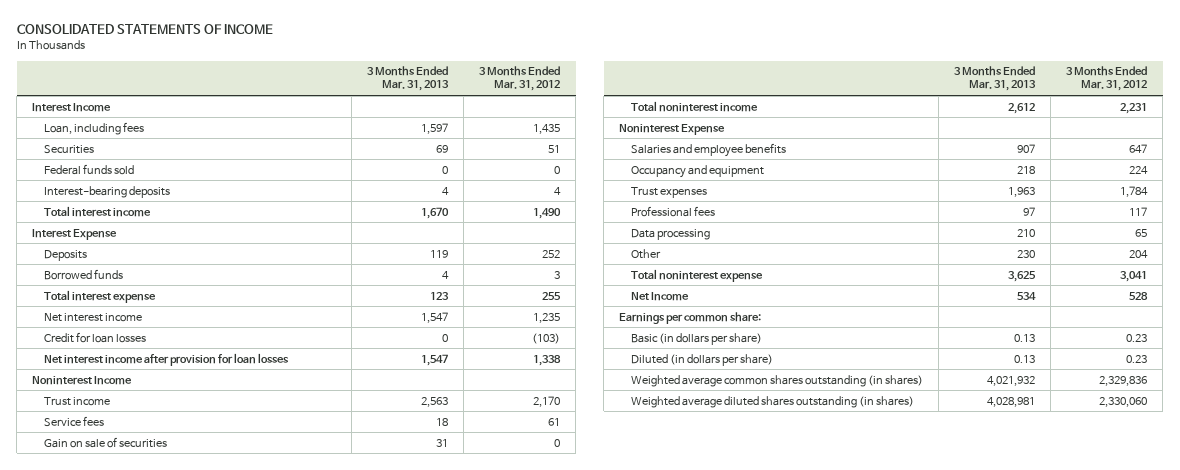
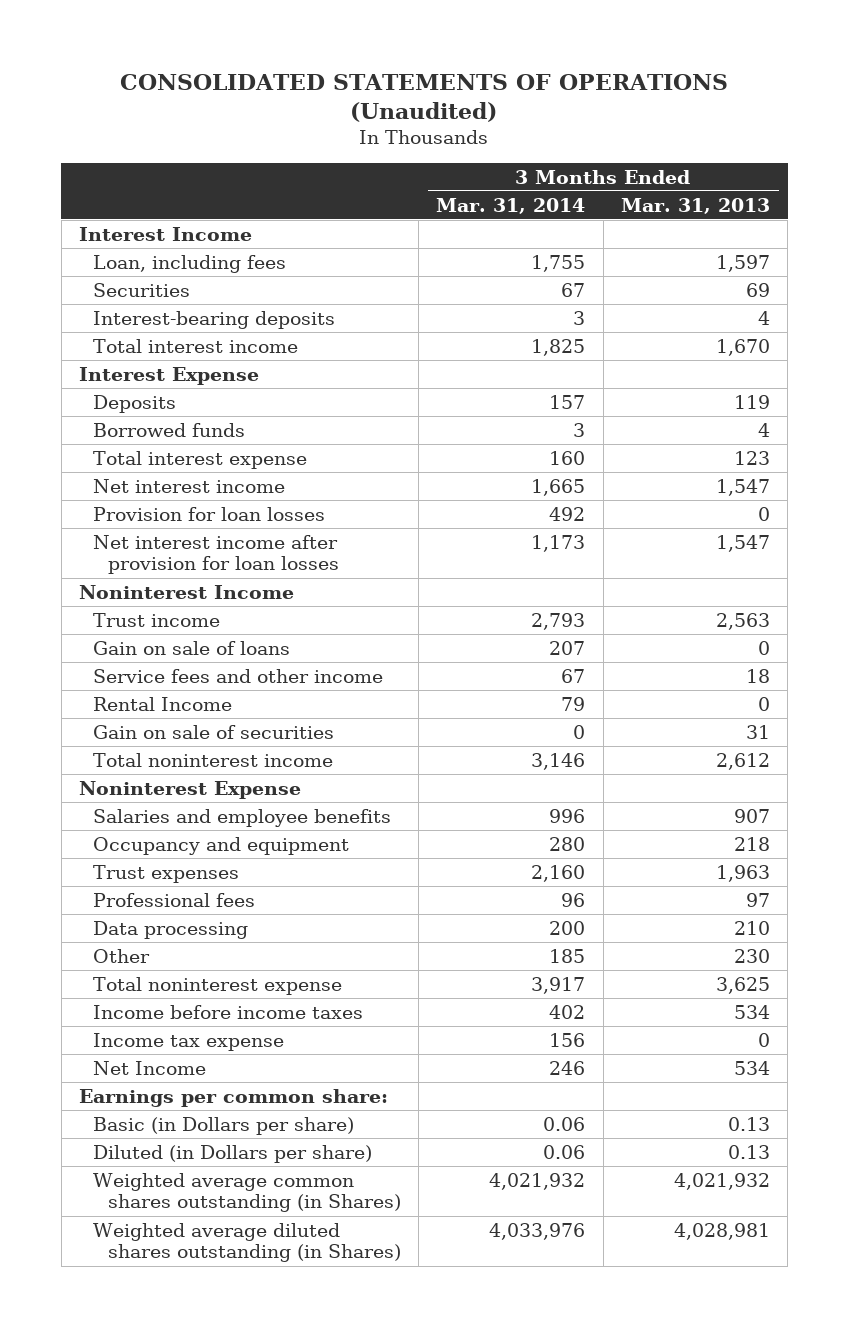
- CONSOLIDATED STATEMENTS OF INCOME
+ CONSOLIDATED STATEMENTS OF OPERATIONS (Unaudited)
- | 3 Months Ended Mar. 31, 2013 | 3 Months Ended Mar. 31, 2012
+ | 3 Months Ended Mar. 31, 2014 | 3 Months Ended Mar. 31, 2013
- Federal funds sold | 0 | 0
- Credit for loan losses | 0 | (103)
+ Provision for loan losses | 492 | 0
- Service fees | 18 | 61
+ Gain on sale of loans | 207 | 0
+ Service fees and other income | 67 | 18
+ Rental Income | 79 | 0
+ Income before income taxes | 402 | 534
+ Income tax expense | 156 | 0
- Basic (in dollars per share) | 0.13 | 0.23
- Diluted (in dollars per share) | 0.13 | 0.23
- Weighted average common shares outstanding (in shares) | 4,021,932 | 2,329,836
- Weighted average diluted shares outstanding (in shares) | 4,028,981 | 2,330,060
+ Basic (in Dollars per share) | 0.06 | 0.13
+ Diluted (in Dollars per share) | 0.06 | 0.13
+ Weighted average common shares outstanding (in Shares) | 4,021,932 | 4,021,932
+ Weighted average diluted shares outstanding (in Shares) | 4,033,976 | 4,028,981

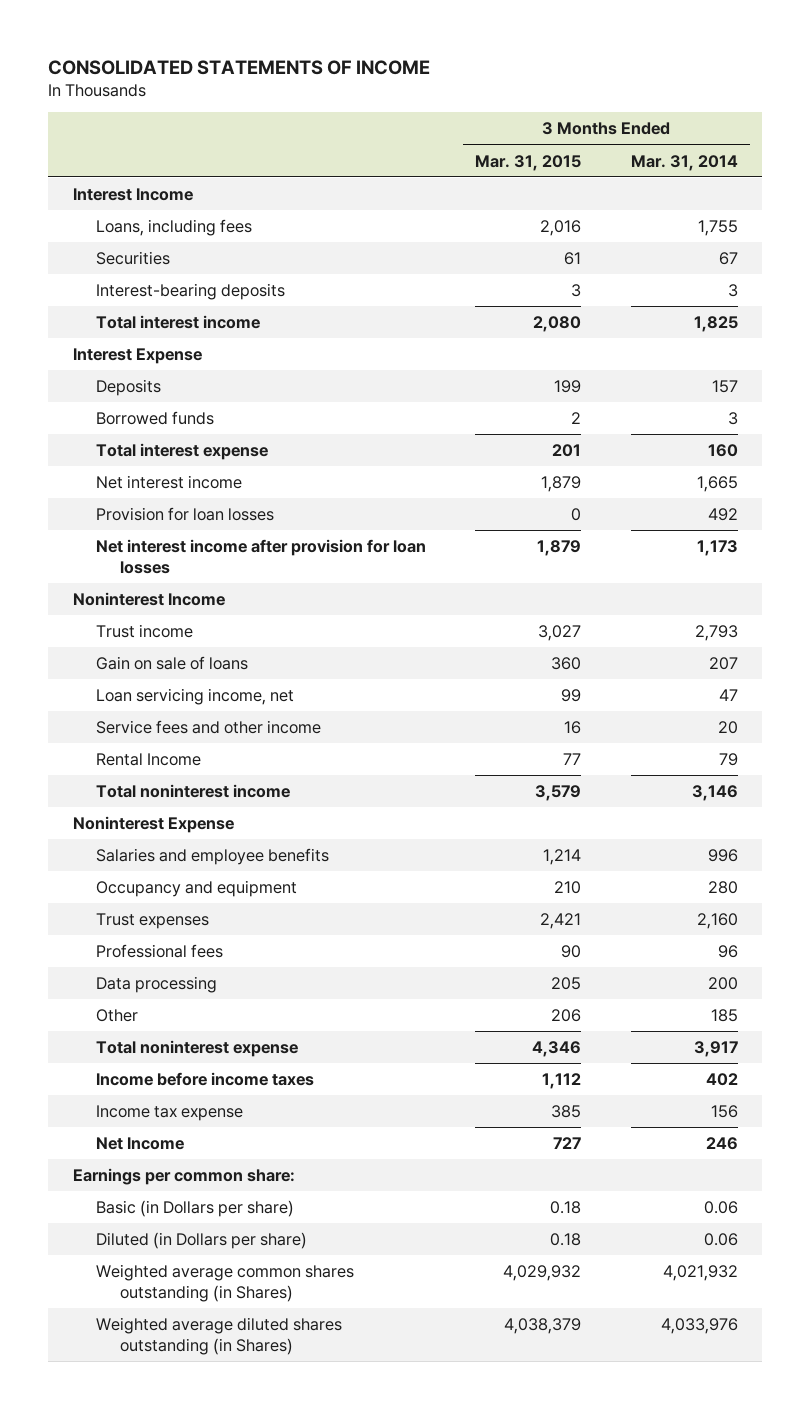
- CONSOLIDATED STATEMENTS OF OPERATIONS (Unaudited)
+ CONSOLIDATED STATEMENTS OF INCOME
- | 3 Months Ended Mar. 31, 2014 | 3 Months Ended Mar. 31, 2013
+ | 3 Months Ended Mar. 31, 2015 | 3 Months Ended Mar. 31, 2014
- Loan, including fees | 1,755 | 1,597
+ Loans, including fees | 2,016 | 1,755
- Service fees and other income | 67 | 18
+ Loan servicing income, net | 99 | 47
+ Service fees and other income | 16 | 20
- Gain on sale of securities | 0 | 31

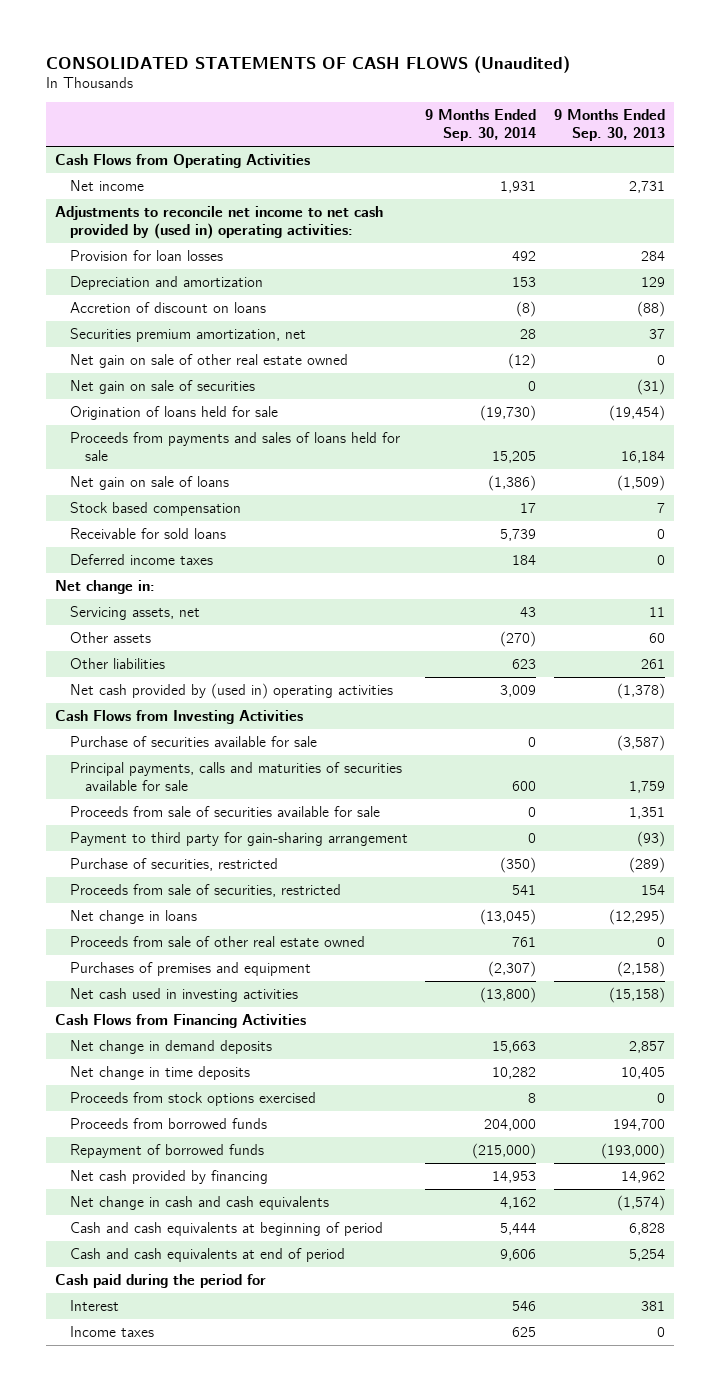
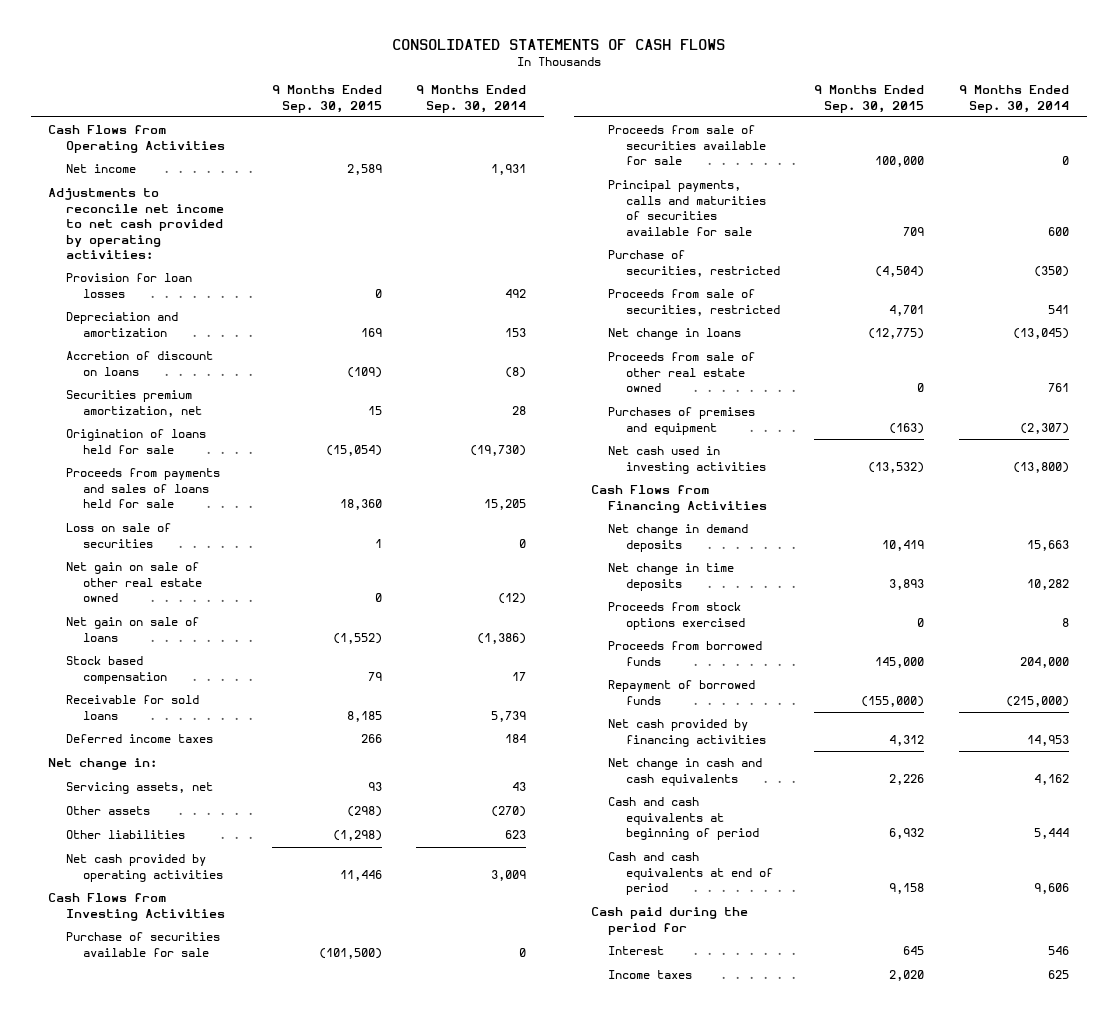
- CONSOLIDATED STATEMENTS OF CASH FLOWS (Unaudited)
+ CONSOLIDATED STATEMENTS OF CASH FLOWS
- | 9 Months Ended Sep. 30, 2014 | 9 Months Ended Sep. 30, 2013
+ | 9 Months Ended Sep. 30, 2015 | 9 Months Ended Sep. 30, 2014
- Adjustments to reconcile net income to net cash provided by (used in) operating activities:
+ Adjustments to reconcile net income to net cash provided by operating activities:
- Net gain on sale of securities | 0 | (31)
+ Loss on sale of securities | 1 | 0
moved down: Net gain on sale of other real estate owned | 0 | (12)
- Net cash provided by (used in) operating activities | 3,009 | (1,378)
+ Net cash provided by operating activities | 11,446 | 3,009
- Payment to third party for gain-sharing arrangement | 0 | (93)
moved down: Principal payments, calls and maturities of securities available for sale | 709 | 600
- Net cash provided by financing | 14,953 | 14,962
+ Net cash provided by financing activities | 4,312 | 14,953

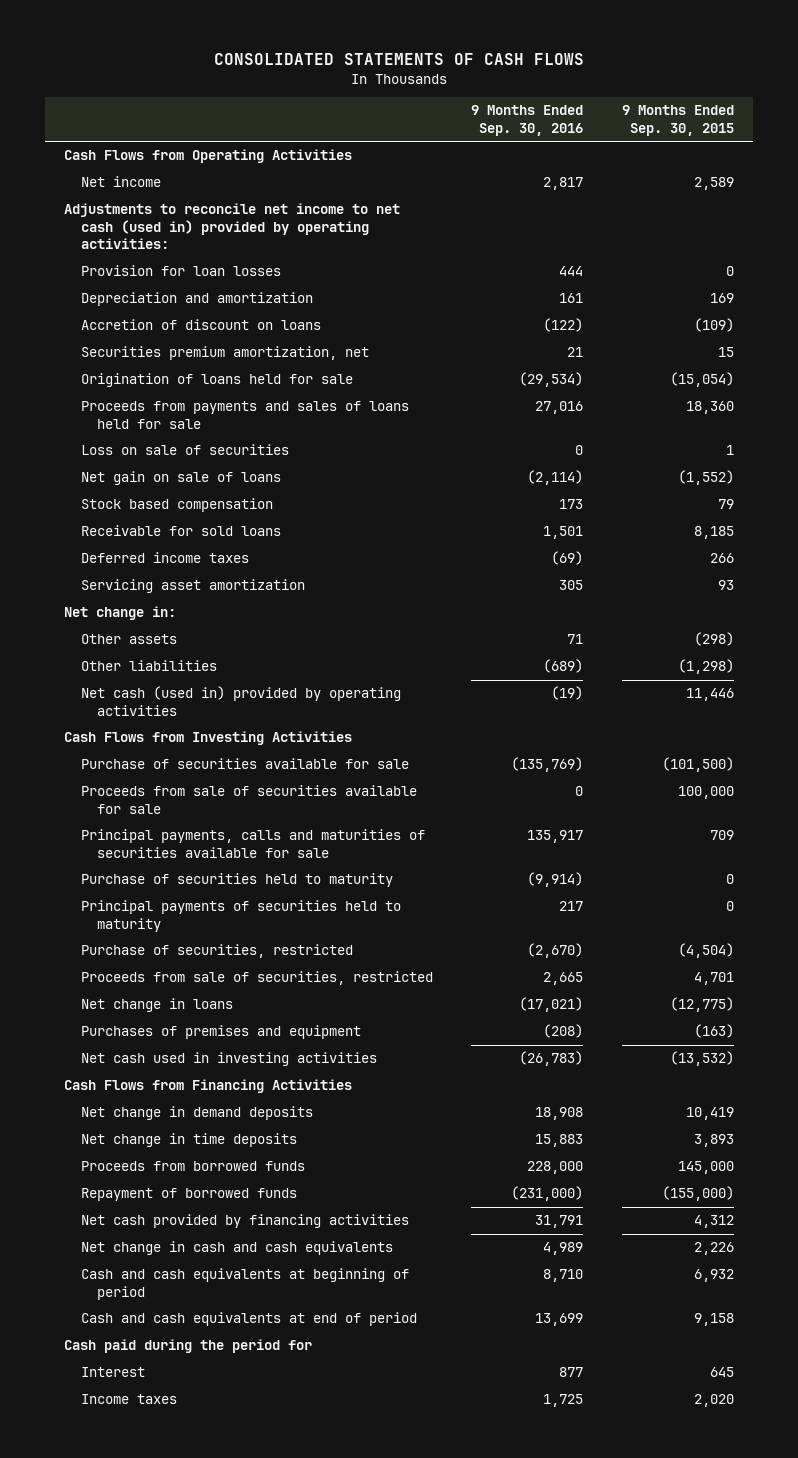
- | 9 Months Ended Sep. 30, 2015 | 9 Months Ended Sep. 30, 2014
+ | 9 Months Ended Sep. 30, 2016 | 9 Months Ended Sep. 30, 2015
- Adjustments to reconcile net income to net cash provided by operating activities:
+ Adjustments to reconcile net income to net cash (used in) provided by operating activities:
- Net gain on sale of other real estate owned | 0 | (12)
+ Servicing asset amortization | 305 | 93
- Servicing assets, net | 93 | 43
- Net cash provided by operating activities | 11,446 | 3,009
+ Net cash (used in) provided by operating activities | (19) | 11,446
+ Purchase of securities held to maturity | (9,914) | 0
+ Principal payments of securities held to maturity | 217 | 0
- Proceeds from sale of other real estate owned | 0 | 761
- Proceeds from stock options exercised | 0 | 8

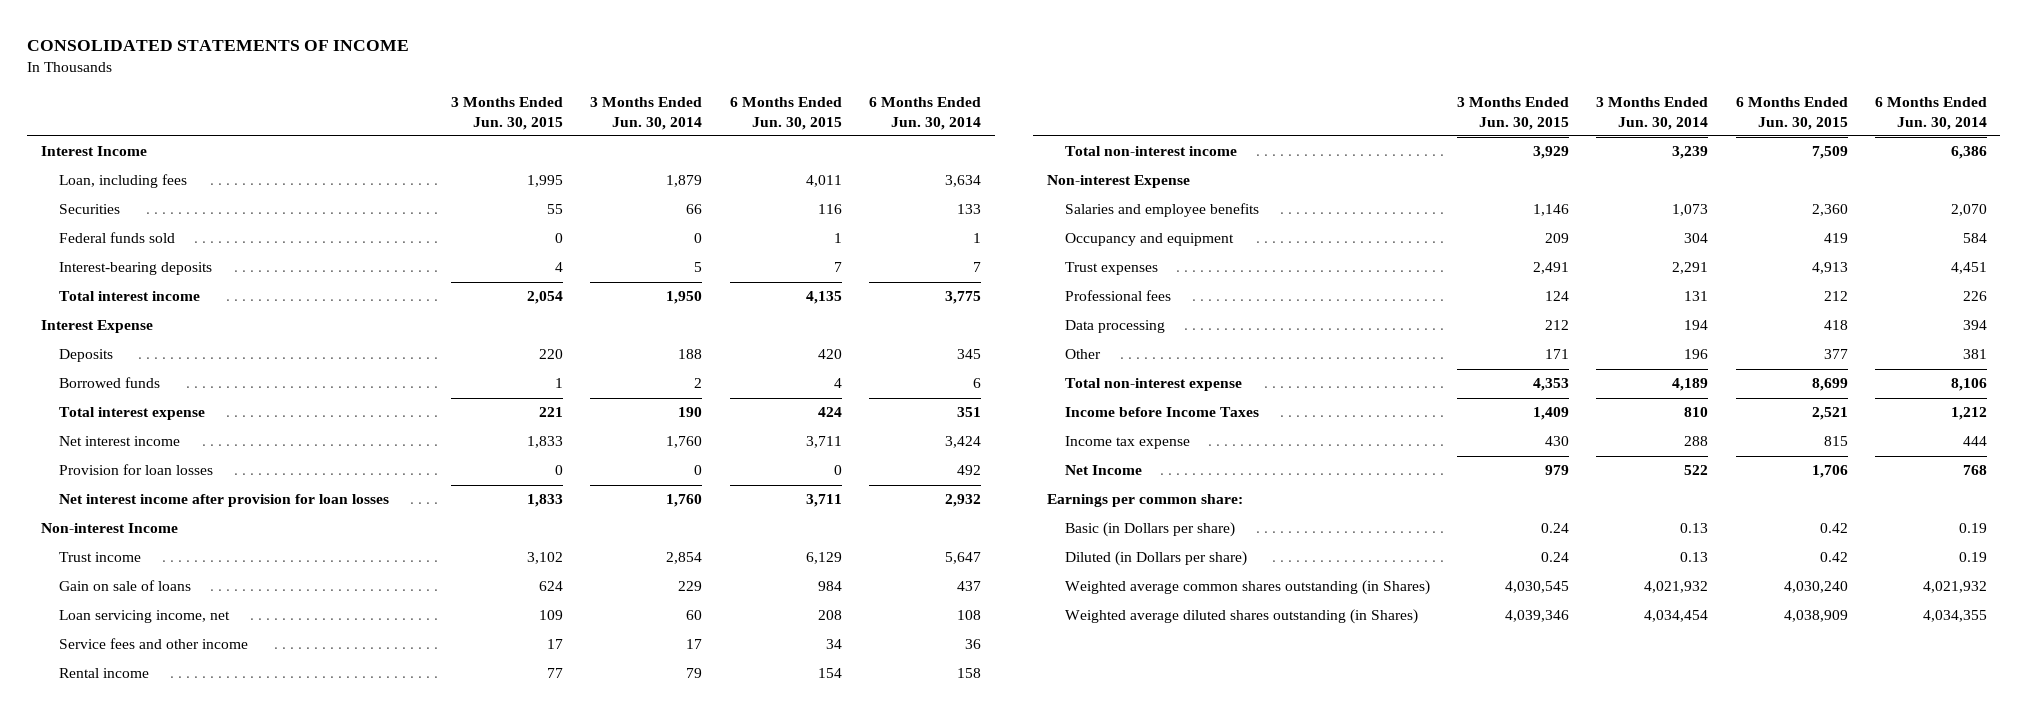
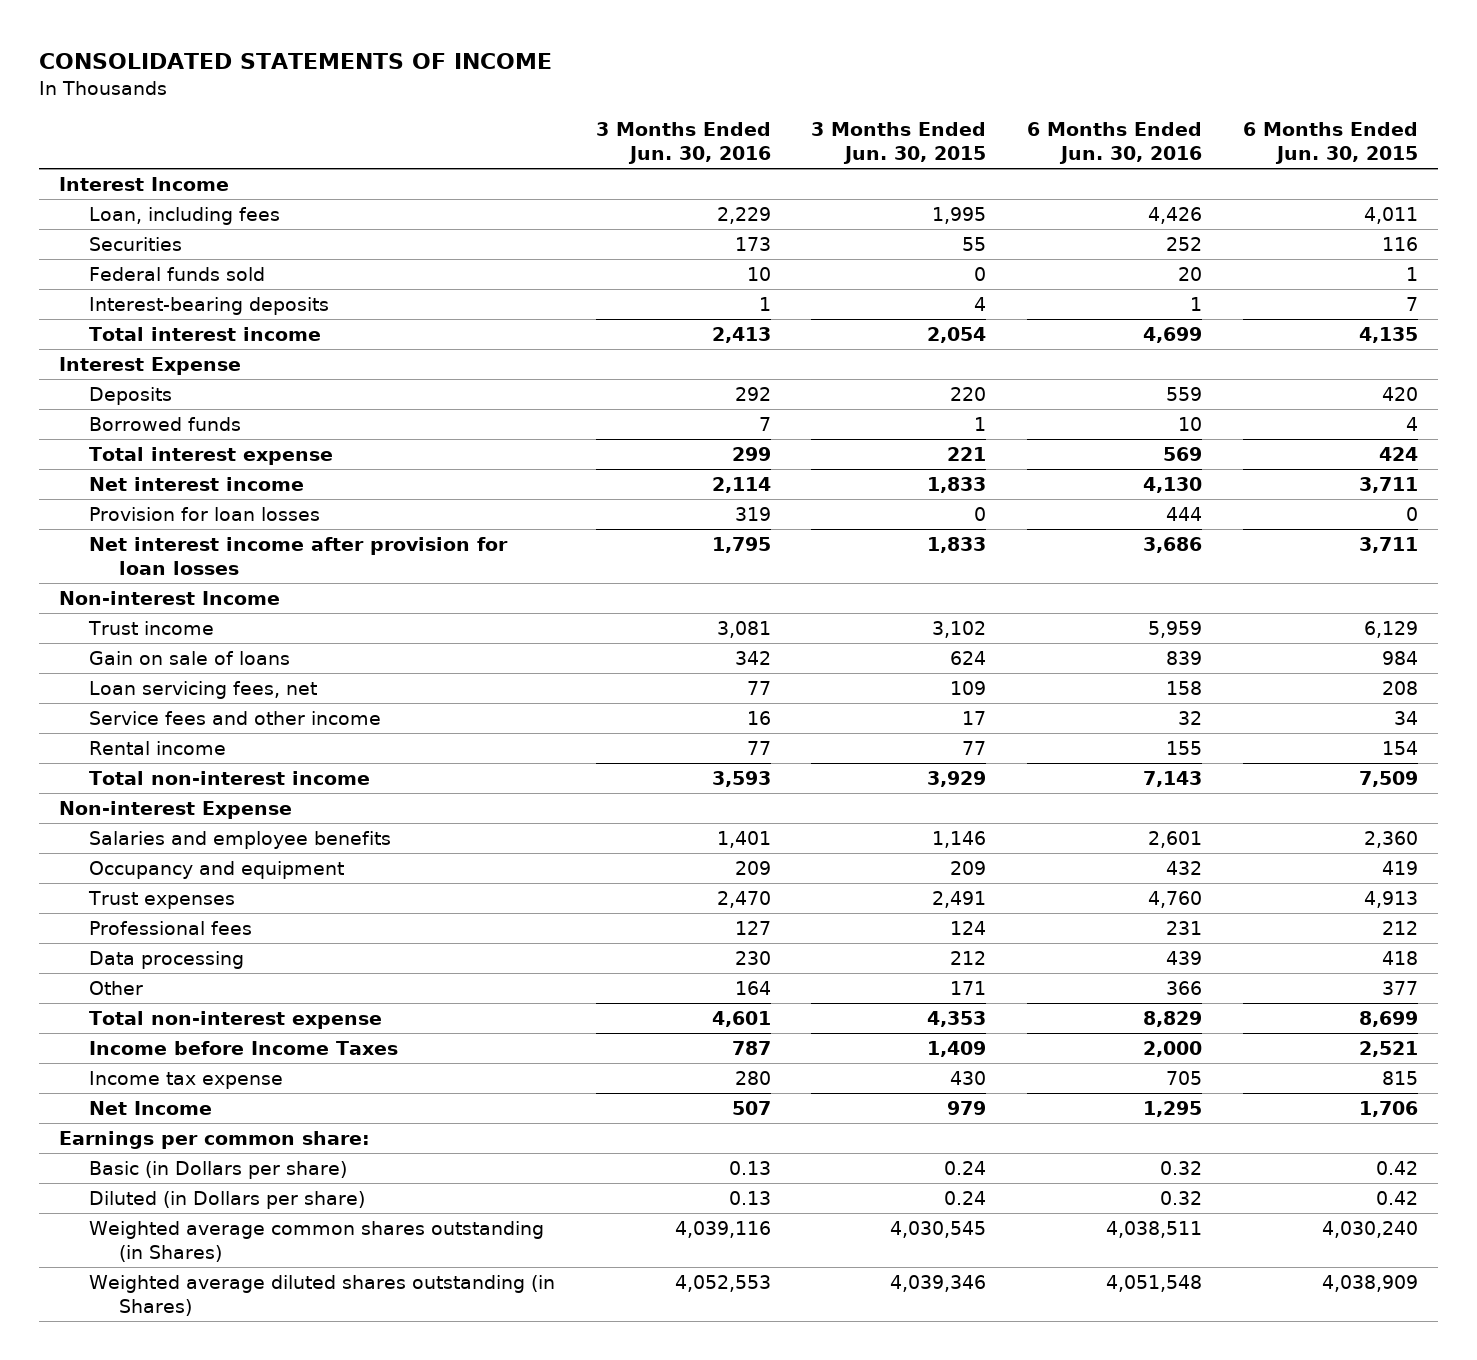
- | 3 Months Ended Jun. 30, 2015 | 3 Months Ended Jun. 30, 2014 | 6 Months Ended Jun. 30, 2015 | 6 Months Ended Jun. 30, 2014
+ | 3 Months Ended Jun. 30, 2016 | 3 Months Ended Jun. 30, 2015 | 6 Months Ended Jun. 30, 2016 | 6 Months Ended Jun. 30, 2015
- Loan servicing income, net | 109 | 60 | 208 | 108
+ Loan servicing fees, net | 77 | 109 | 158 | 208

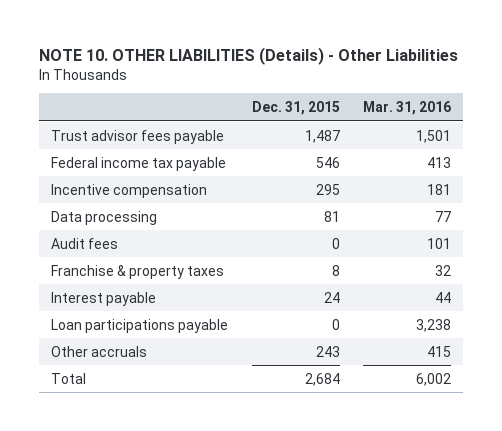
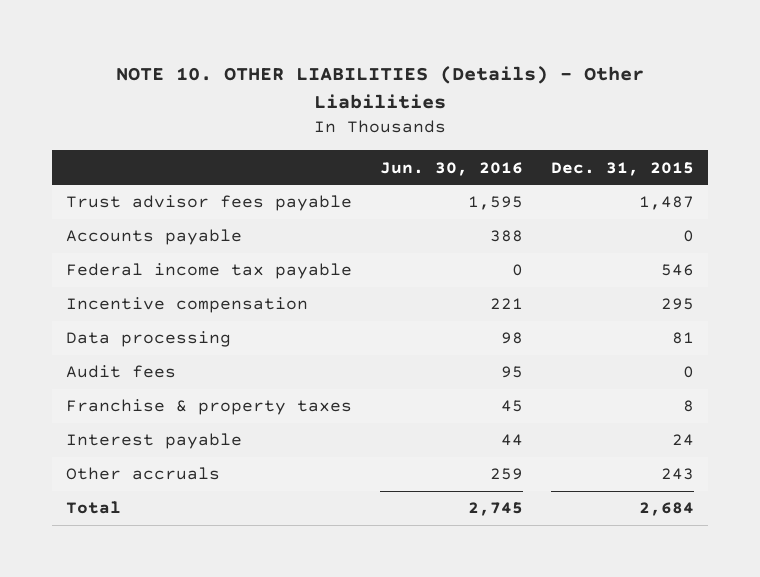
- | Dec. 31, 2015 | Mar. 31, 2016
+ | Jun. 30, 2016 | Dec. 31, 2015
+ Accounts payable | 388 | 0
- Loan participations payable | 0 | 3,238

